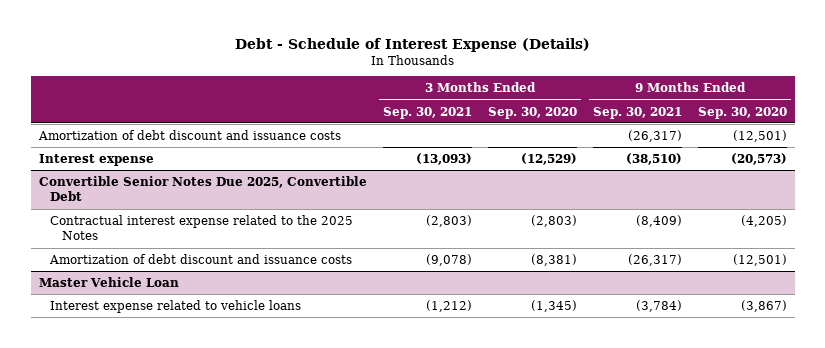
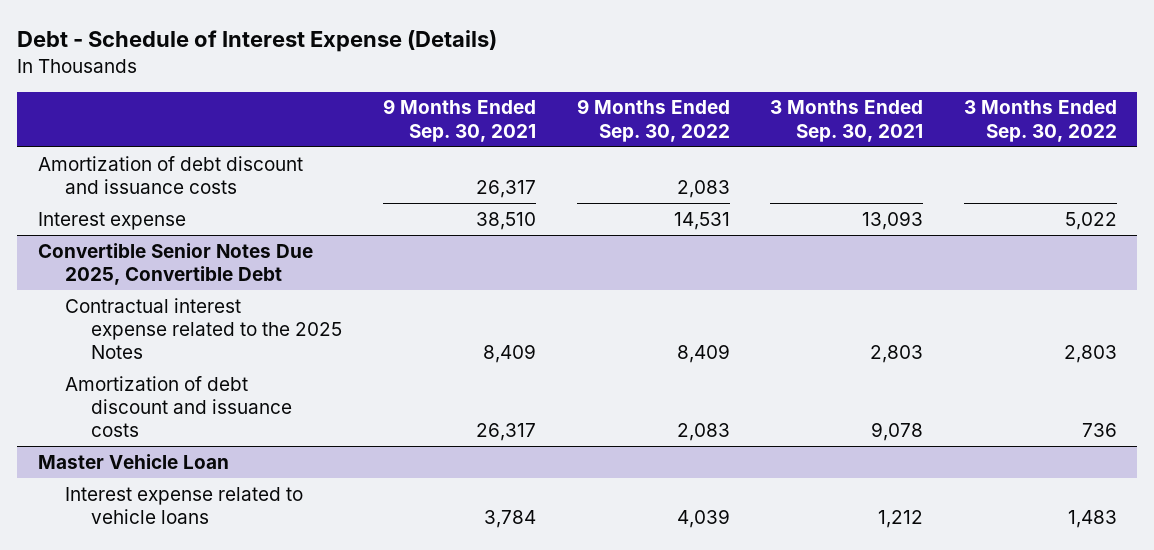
- | 3 Months Ended Sep. 30, 2021 | 3 Months Ended Sep. 30, 2020 | 9 Months Ended Sep. 30, 2021 | 9 Months Ended Sep. 30, 2020
+ | 9 Months Ended Sep. 30, 2021 | 9 Months Ended Sep. 30, 2022 | 3 Months Ended Sep. 30, 2021 | 3 Months Ended Sep. 30, 2022
- Amortization of debt discount and issuance costs | | | (26,317) | (12,501)
- Interest expense | (13,093) | (12,529) | (38,510) | (20,573)
+ Amortization of debt discount and issuance costs | 26,317 | 2,083 | |
+ Interest expense | 38,510 | 14,531 | 13,093 | 5,022
@ Convertible Senior Notes Due 2025, Convertible Debt
- Contractual interest expense related to the 2025 Notes | (2,803) | (2,803) | (8,409) | (4,205)
- Amortization of debt discount and issuance costs | (9,078) | (8,381) | (26,317) | (12,501)
+ Contractual interest expense related to the 2025 Notes | 8,409 | 8,409 | 2,803 | 2,803
+ Amortization of debt discount and issuance costs | 26,317 | 2,083 | 9,078 | 736
@ Master Vehicle Loan
- Interest expense related to vehicle loans | (1,212) | (1,345) | (3,784) | (3,867)
+ Interest expense related to vehicle loans | 3,784 | 4,039 | 1,212 | 1,483

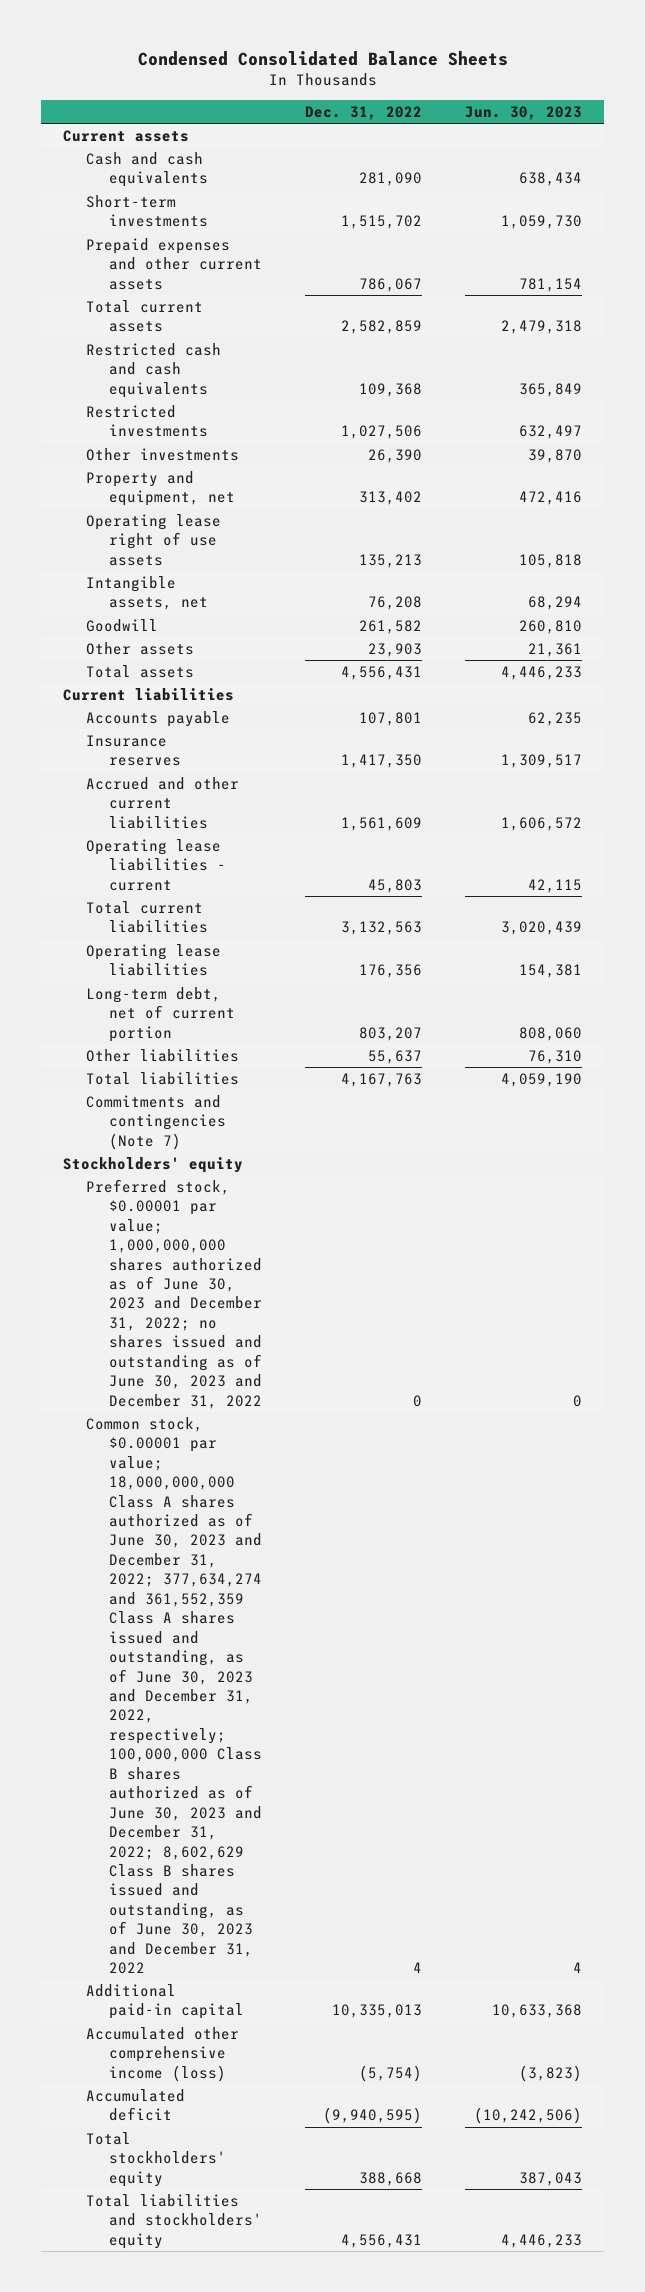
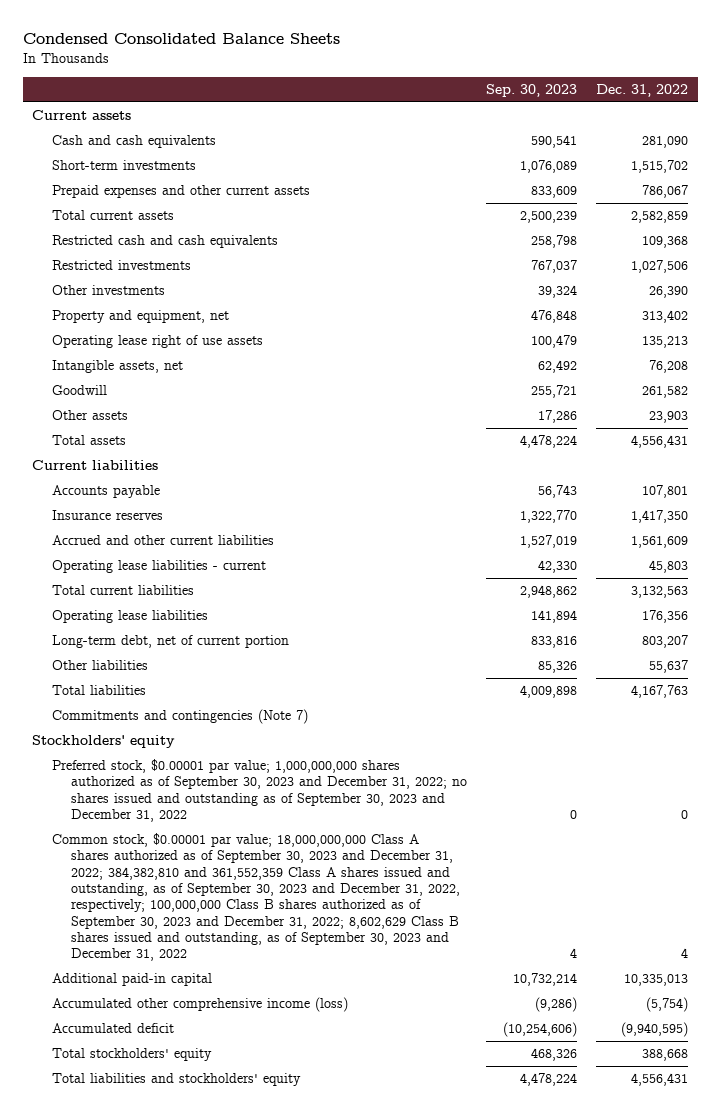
- | Dec. 31, 2022 | Jun. 30, 2023
+ | Sep. 30, 2023 | Dec. 31, 2022
- Preferred stock, $0.00001 par value; 1,000,000,000 shares authorized as of June 30, 2023 and December 31, 2022; no shares issued and outstanding as of June 30, 2023 and December 31, 2022 | 0 | 0
- Common stock, $0.00001 par value; 18,000,000,000 Class A shares authorized as of June 30, 2023 and December 31, 2022; 377,634,274 and 361,552,359 Class A shares issued and outstanding, as of June 30, 2023 and December 31, 2022, respectively; 100,000,000 Class B shares authorized as of June 30, 2023 and December 31, 2022; 8,602,629 Class B shares issued and outstanding, as of June 30, 2023 and December 31, 2022 | 4 | 4
+ Preferred stock, $0.00001 par value; 1,000,000,000 shares authorized as of September 30, 2023 and December 31, 2022; no shares issued and outstanding as of September 30, 2023 and December 31, 2022 | 0 | 0
+ Common stock, $0.00001 par value; 18,000,000,000 Class A shares authorized as of September 30, 2023 and December 31, 2022; 384,382,810 and 361,552,359 Class A shares issued and outstanding, as of September 30, 2023 and December 31, 2022, respectively; 100,000,000 Class B shares authorized as of September 30, 2023 and December 31, 2022; 8,602,629 Class B shares issued and outstanding, as of September 30, 2023 and December 31, 2022 | 4 | 4

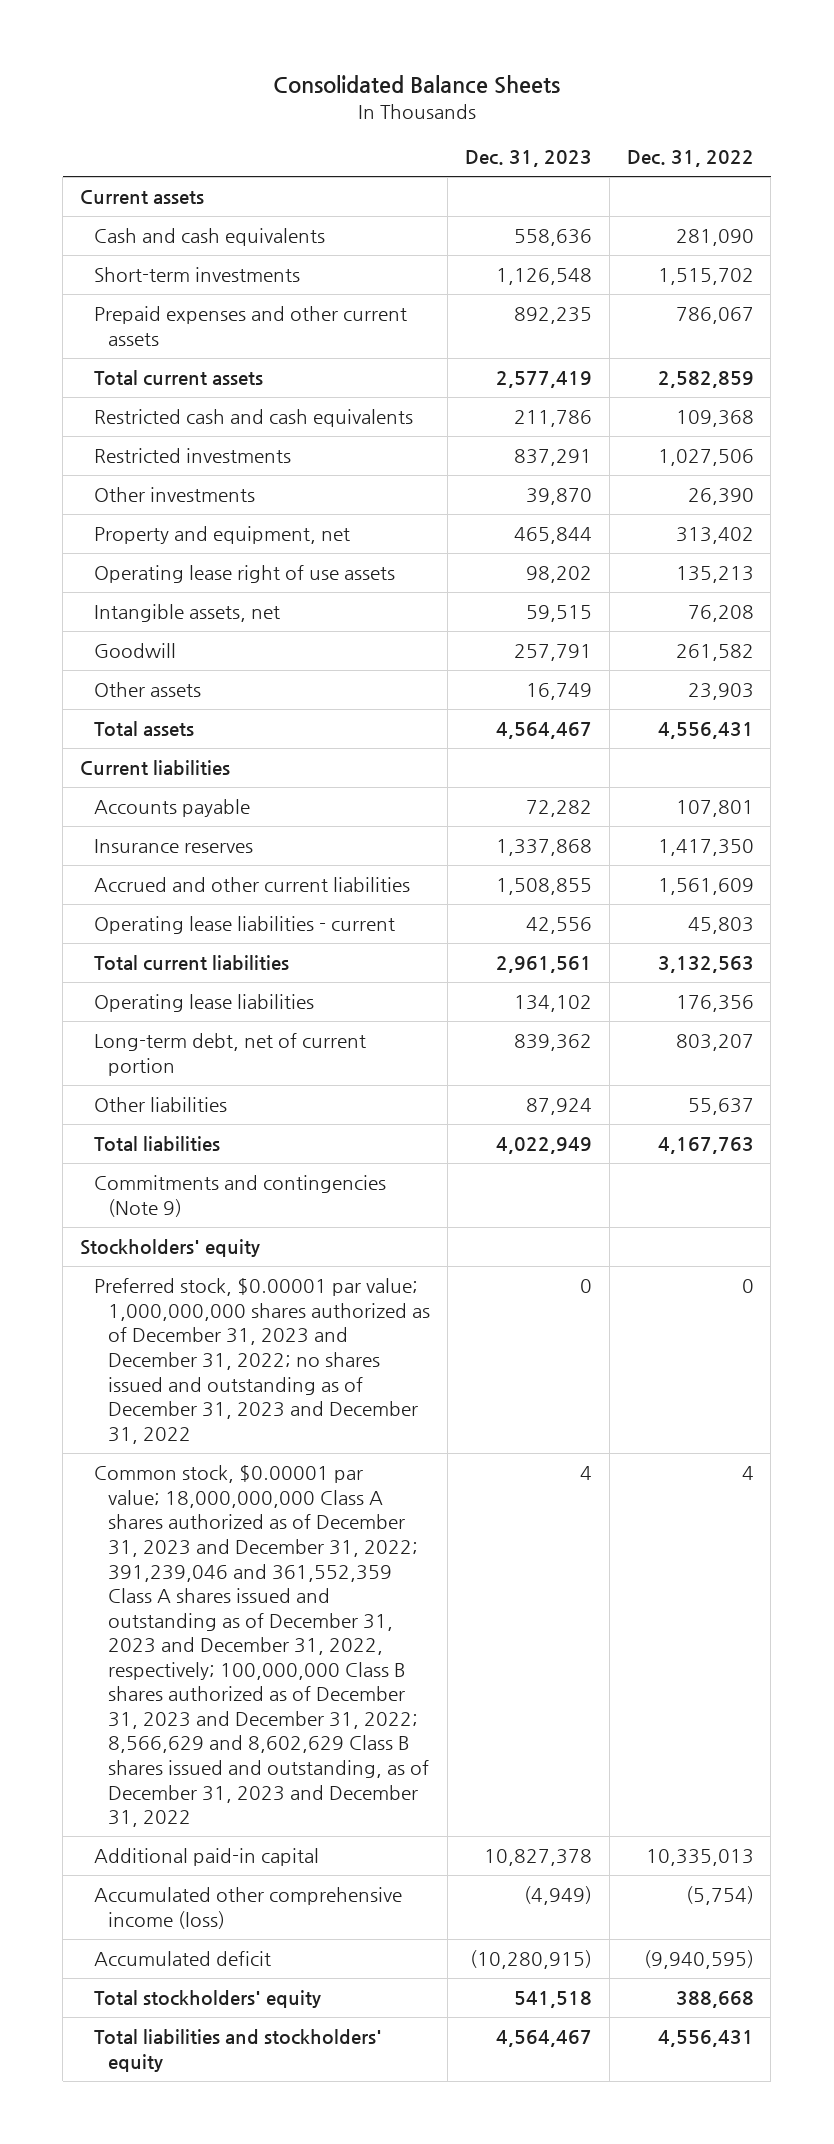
- Condensed Consolidated Balance Sheets
+ Consolidated Balance Sheets
- | Sep. 30, 2023 | Dec. 31, 2022
+ | Dec. 31, 2023 | Dec. 31, 2022
- Commitments and contingencies (Note 7)
+ Commitments and contingencies (Note 9)
- Preferred stock, $0.00001 par value; 1,000,000,000 shares authorized as of September 30, 2023 and December 31, 2022; no shares issued and outstanding as of September 30, 2023 and December 31, 2022 | 0 | 0
- Common stock, $0.00001 par value; 18,000,000,000 Class A shares authorized as of September 30, 2023 and December 31, 2022; 384,382,810 and 361,552,359 Class A shares issued and outstanding, as of September 30, 2023 and December 31, 2022, respectively; 100,000,000 Class B shares authorized as of September 30, 2023 and December 31, 2022; 8,602,629 Class B shares issued and outstanding, as of September 30, 2023 and December 31, 2022 | 4 | 4
+ Preferred stock, $0.00001 par value; 1,000,000,000 shares authorized as of December 31, 2023 and December 31, 2022; no shares issued and outstanding as of December 31, 2023 and December 31, 2022 | 0 | 0
+ Common stock, $0.00001 par value; 18,000,000,000 Class A shares authorized as of December 31, 2023 and December 31, 2022; 391,239,046 and 361,552,359 Class A shares issued and outstanding as of December 31, 2023 and December 31, 2022, respectively; 100,000,000 Class B shares authorized as of December 31, 2023 and December 31, 2022; 8,566,629 and 8,602,629 Class B shares issued and outstanding, as of December 31, 2023 and December 31, 2022 | 4 | 4

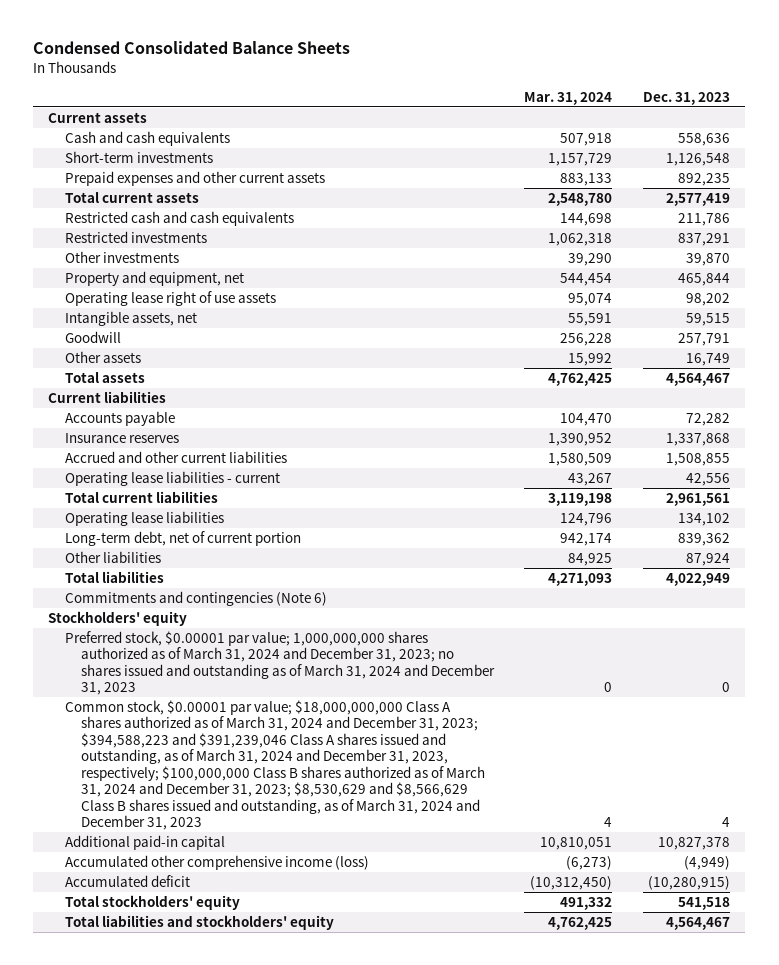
- Consolidated Balance Sheets
+ Condensed Consolidated Balance Sheets
- | Dec. 31, 2023 | Dec. 31, 2022
+ | Mar. 31, 2024 | Dec. 31, 2023
- Commitments and contingencies (Note 9)
+ Commitments and contingencies (Note 6)
- Preferred stock, $0.00001 par value; 1,000,000,000 shares authorized as of December 31, 2023 and December 31, 2022; no shares issued and outstanding as of December 31, 2023 and December 31, 2022 | 0 | 0
- Common stock, $0.00001 par value; 18,000,000,000 Class A shares authorized as of December 31, 2023 and December 31, 2022; 391,239,046 and 361,552,359 Class A shares issued and outstanding as of December 31, 2023 and December 31, 2022, respectively; 100,000,000 Class B shares authorized as of December 31, 2023 and December 31, 2022; 8,566,629 and 8,602,629 Class B shares issued and outstanding, as of December 31, 2023 and December 31, 2022 | 4 | 4
+ Preferred stock, $0.00001 par value; 1,000,000,000 shares authorized as of March 31, 2024 and December 31, 2023; no shares issued and outstanding as of March 31, 2024 and December 31, 2023 | 0 | 0
+ Common stock, $0.00001 par value; $18,000,000,000 Class A shares authorized as of March 31, 2024 and December 31, 2023; $394,588,223 and $391,239,046 Class A shares issued and outstanding, as of March 31, 2024 and December 31, 2023, respectively; $100,000,000 Class B shares authorized as of March 31, 2024 and December 31, 2023; $8,530,629 and $8,566,629 Class B shares issued and outstanding, as of March 31, 2024 and December 31, 2023 | 4 | 4

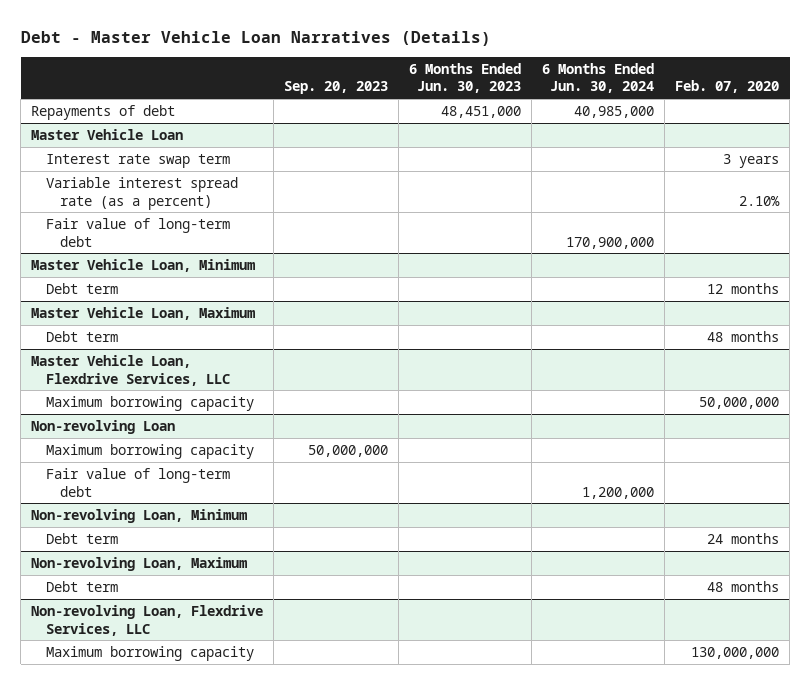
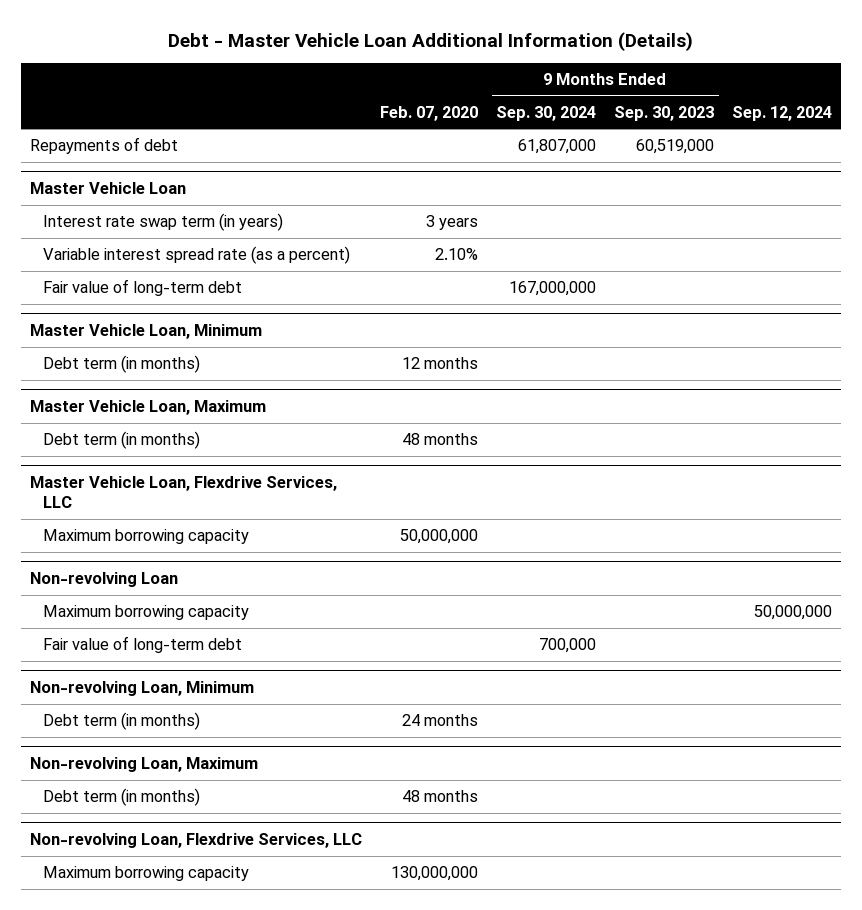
- Debt - Master Vehicle Loan Narratives (Details)
+ Debt - Master Vehicle Loan Additional Information (Details)
- | Sep. 20, 2023 | 6 Months Ended Jun. 30, 2023 | 6 Months Ended Jun. 30, 2024 | Feb. 07, 2020
+ | Feb. 07, 2020 | 9 Months Ended Sep. 30, 2024 | 9 Months Ended Sep. 30, 2023 | Sep. 12, 2024
@ Master Vehicle Loan
- Interest rate swap term | | | | 3 years
+ Interest rate swap term (in years) | 3 years | | |
@ Master Vehicle Loan, Minimum
- Debt term | | | | 12 months
+ Debt term (in months) | 12 months | | |
@ Master Vehicle Loan, Maximum
- Debt term | | | | 48 months
+ Debt term (in months) | 48 months | | |
@ Non-revolving Loan, Minimum
- Debt term | | | | 24 months
+ Debt term (in months) | 24 months | | |
@ Non-revolving Loan, Maximum
- Debt term | | | | 48 months
+ Debt term (in months) | 48 months | | |

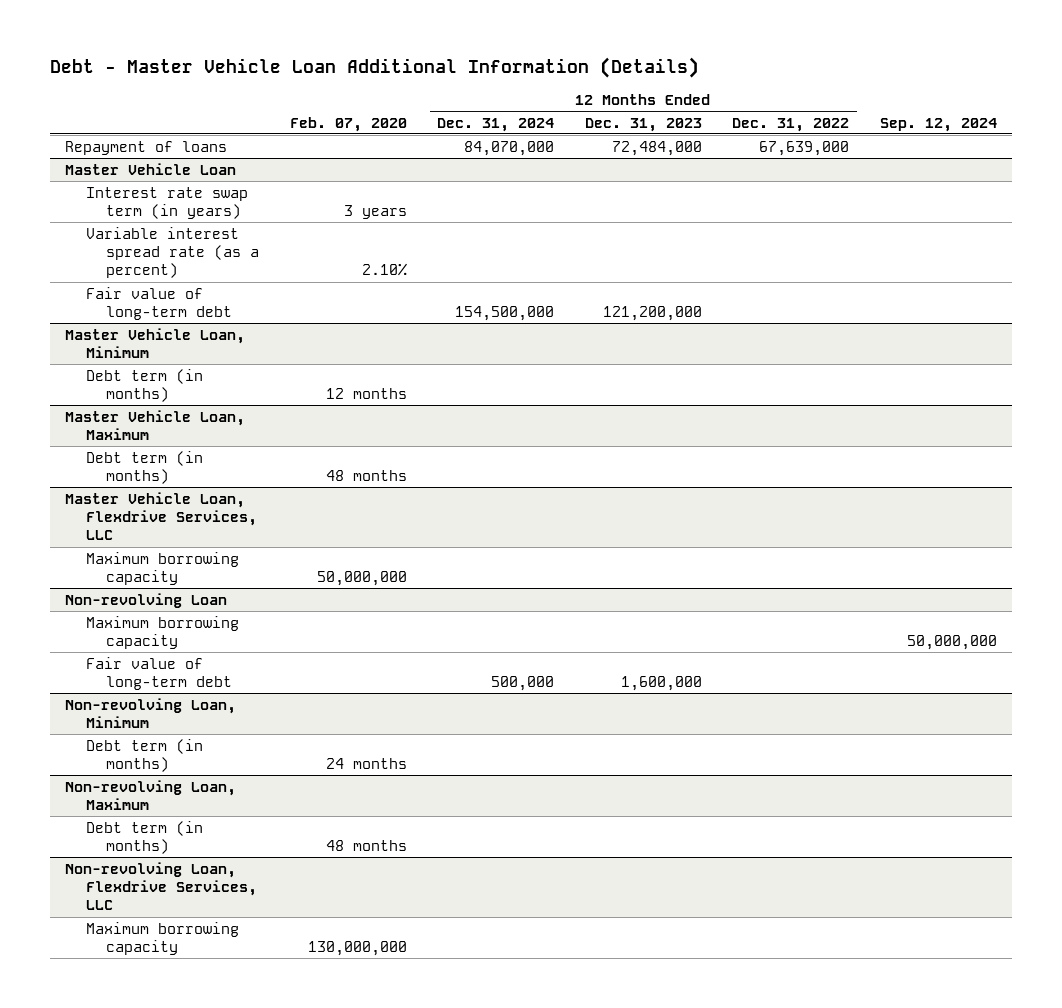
- | Feb. 07, 2020 | 9 Months Ended Sep. 30, 2024 | 9 Months Ended Sep. 30, 2023 | Sep. 12, 2024
+ | Feb. 07, 2020 | 12 Months Ended Dec. 31, 2024 | 12 Months Ended Dec. 31, 2023 | 12 Months Ended Dec. 31, 2022 | Sep. 12, 2024
- Repayments of debt | | 61,807,000 | 60,519,000 |
+ Repayment of loans | | 84,070,000 | 72,484,000 | 67,639,000 |

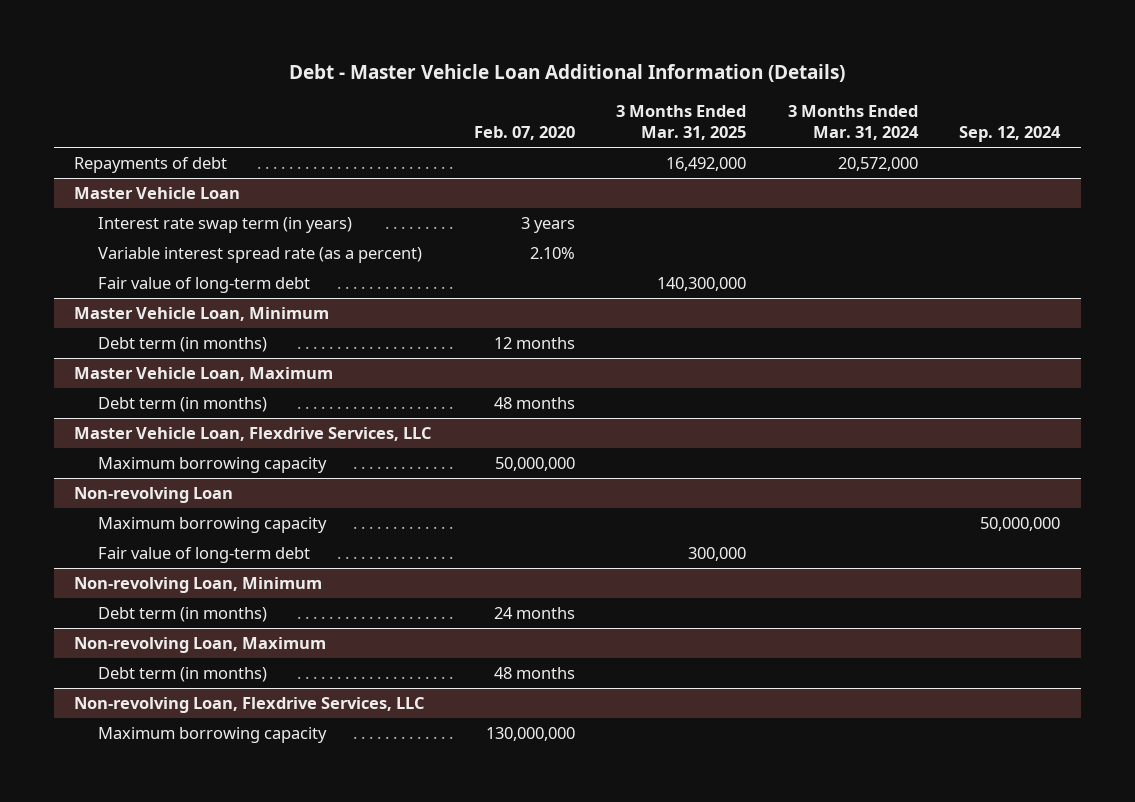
- | Feb. 07, 2020 | 12 Months Ended Dec. 31, 2024 | 12 Months Ended Dec. 31, 2023 | 12 Months Ended Dec. 31, 2022 | Sep. 12, 2024
+ | Feb. 07, 2020 | 3 Months Ended Mar. 31, 2025 | 3 Months Ended Mar. 31, 2024 | Sep. 12, 2024
- Repayment of loans | | 84,070,000 | 72,484,000 | 67,639,000 |
+ Repayments of debt | | 16,492,000 | 20,572,000 |

